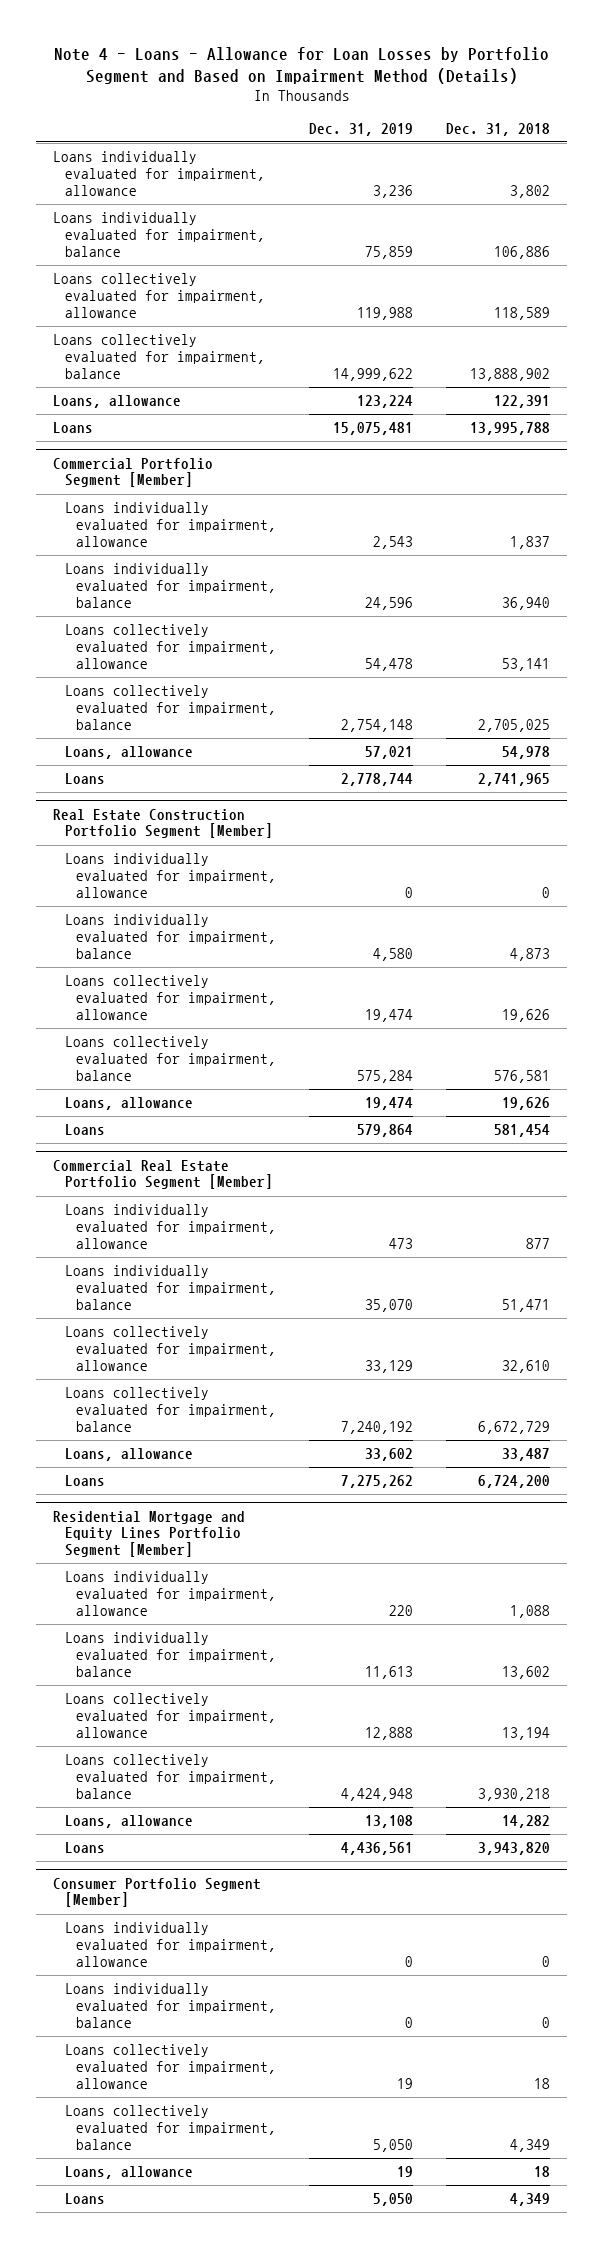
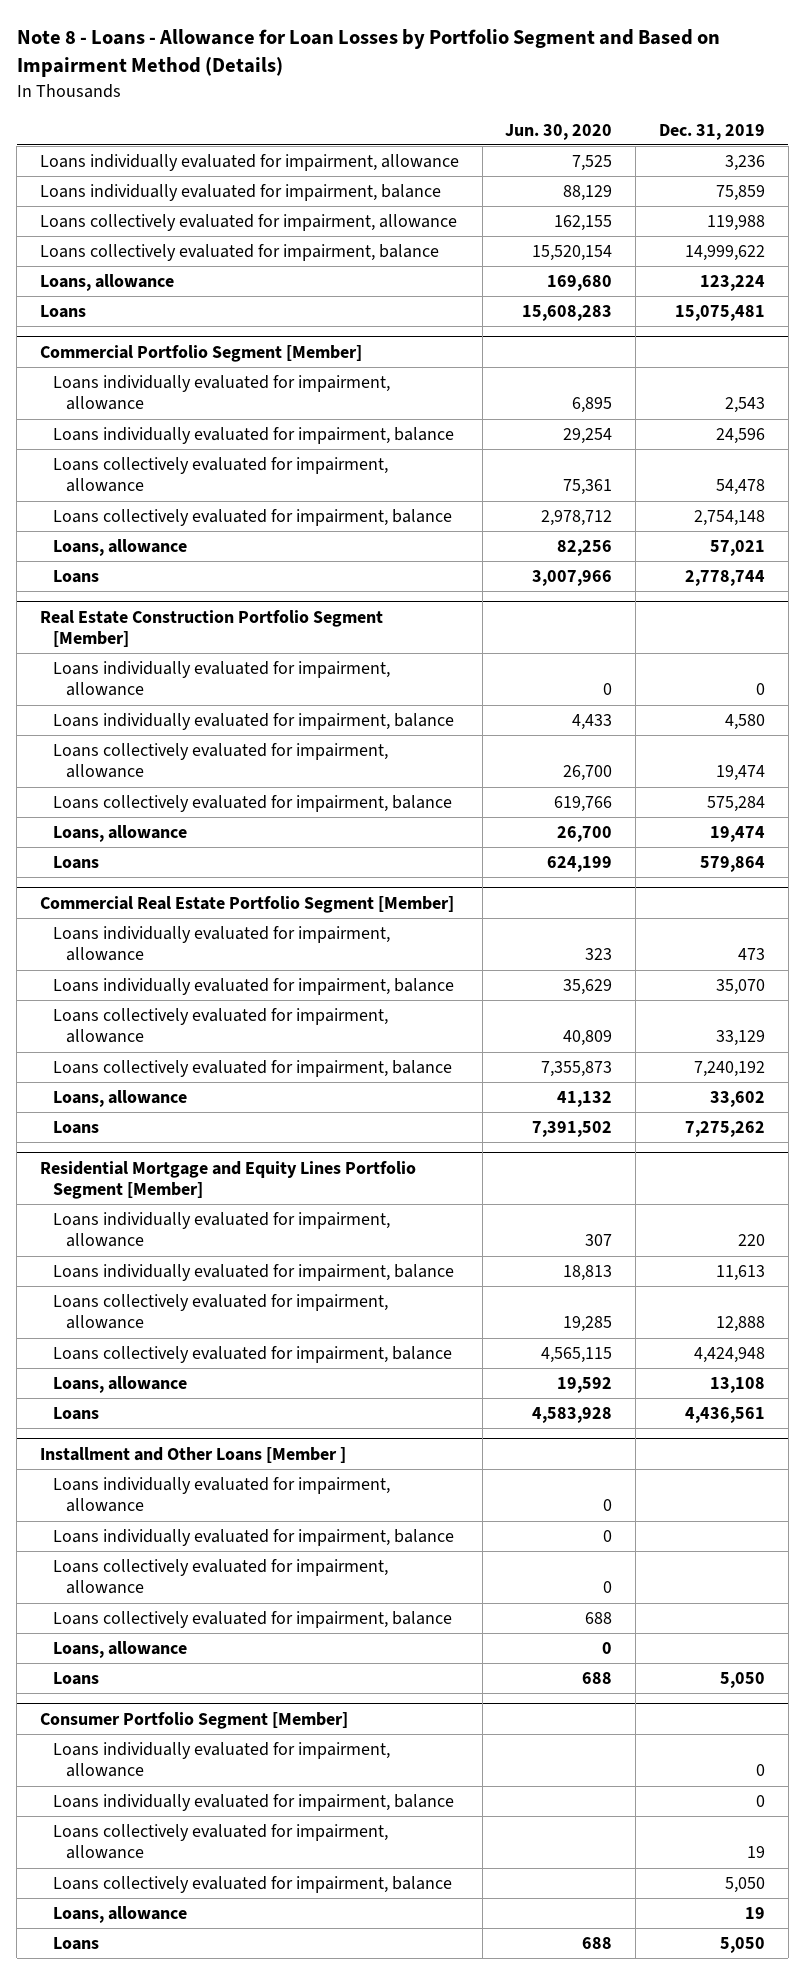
- Note 4 - Loans - Allowance for Loan Losses by Portfolio Segment and Based on Impairment Method (Details)
+ Note 8 - Loans - Allowance for Loan Losses by Portfolio Segment and Based on Impairment Method (Details)
- | Dec. 31, 2019 | Dec. 31, 2018
+ | Jun. 30, 2020 | Dec. 31, 2019
+ Installment and Other Loans [Member ]
+ Loans individually evaluated for impairment, allowance | 0 |
+ Loans individually evaluated for impairment, balance | 0 |
+ Loans collectively evaluated for impairment, allowance | 0 |
+ Loans collectively evaluated for impairment, balance | 688 |
+ Loans, allowance | 0 |
+ Loans | 688 | 5,050

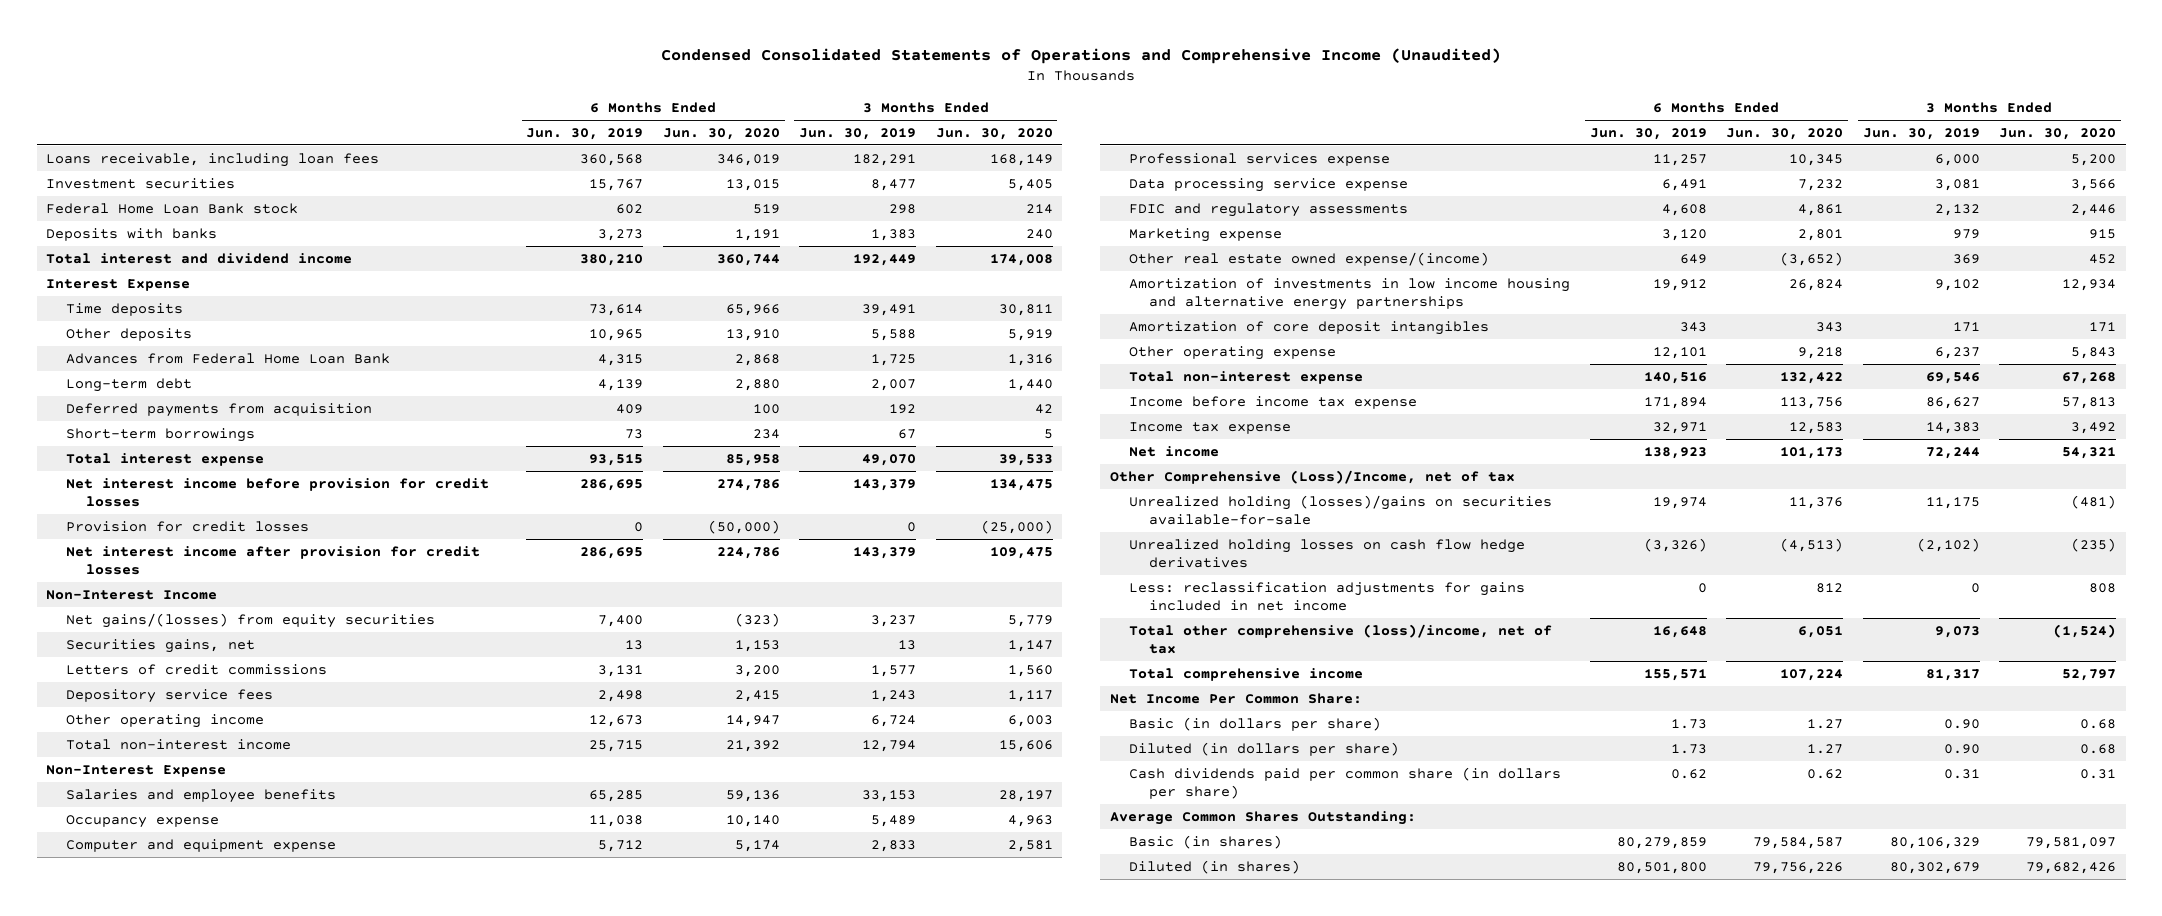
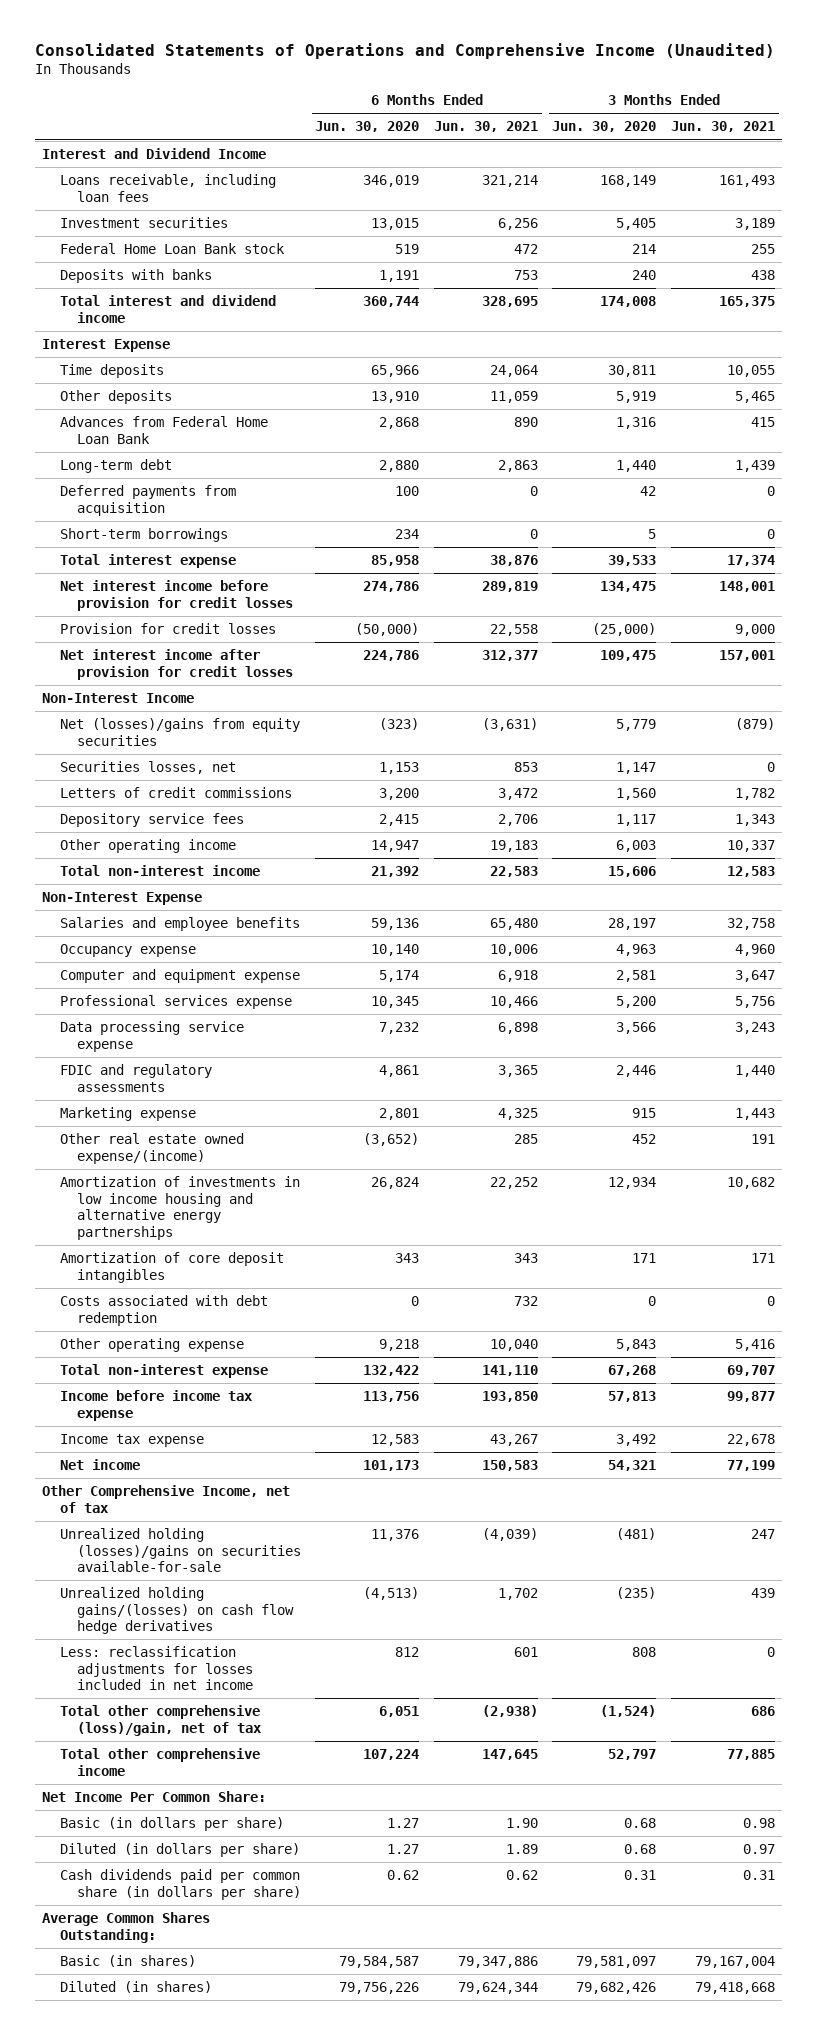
- Condensed Consolidated Statements of Operations and Comprehensive Income (Unaudited)
+ Consolidated Statements of Operations and Comprehensive Income (Unaudited)
- | 6 Months Ended Jun. 30, 2019 | 6 Months Ended Jun. 30, 2020 | 3 Months Ended Jun. 30, 2019 | 3 Months Ended Jun. 30, 2020
+ | 6 Months Ended Jun. 30, 2020 | 6 Months Ended Jun. 30, 2021 | 3 Months Ended Jun. 30, 2020 | 3 Months Ended Jun. 30, 2021
+ Interest and Dividend Income
- Net gains/(losses) from equity securities | 7,400 | (323) | 3,237 | 5,779
- Securities gains, net | 13 | 1,153 | 13 | 1,147
+ Net (losses)/gains from equity securities | (323) | (3,631) | 5,779 | (879)
+ Securities losses, net | 1,153 | 853 | 1,147 | 0
+ Costs associated with debt redemption | 0 | 732 | 0 | 0
- Other Comprehensive (Loss)/Income, net of tax
+ Other Comprehensive Income, net of tax
- Unrealized holding losses on cash flow hedge derivatives | (3,326) | (4,513) | (2,102) | (235)
- Less: reclassification adjustments for gains included in net income | 0 | 812 | 0 | 808
- Total other comprehensive (loss)/income, net of tax | 16,648 | 6,051 | 9,073 | (1,524)
- Total comprehensive income | 155,571 | 107,224 | 81,317 | 52,797
+ Unrealized holding gains/(losses) on cash flow hedge derivatives | (4,513) | 1,702 | (235) | 439
+ Less: reclassification adjustments for losses included in net income | 812 | 601 | 808 | 0
+ Total other comprehensive (loss)/gain, net of tax | 6,051 | (2,938) | (1,524) | 686
+ Total other comprehensive income | 107,224 | 147,645 | 52,797 | 77,885

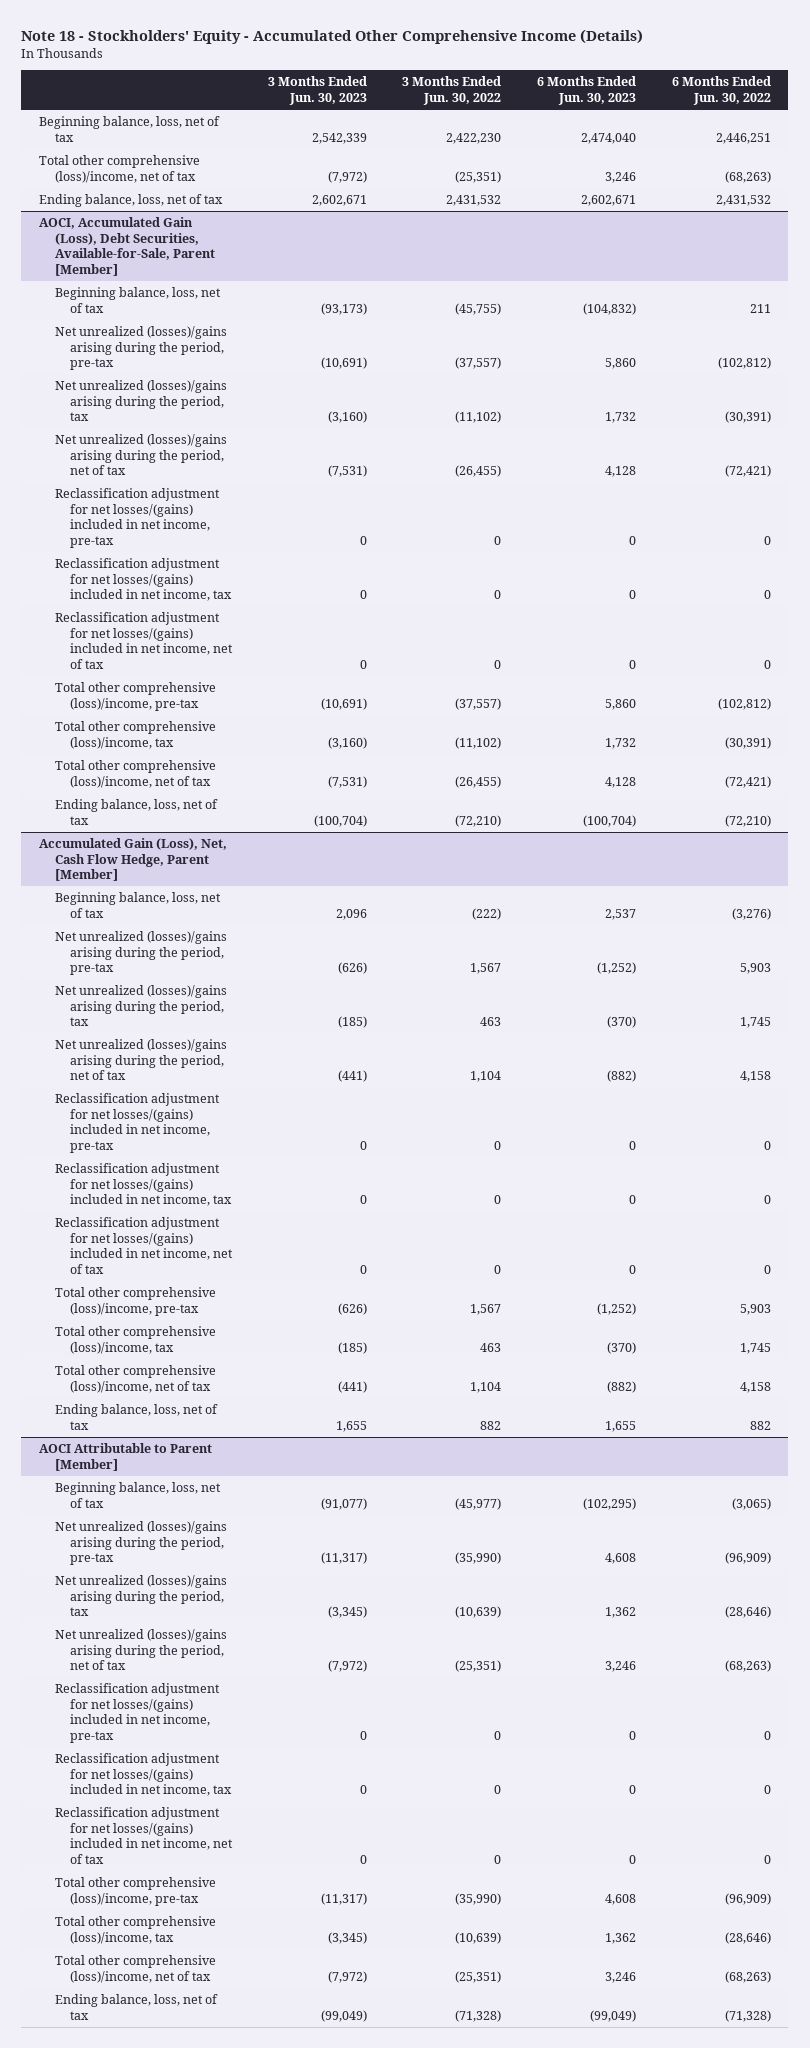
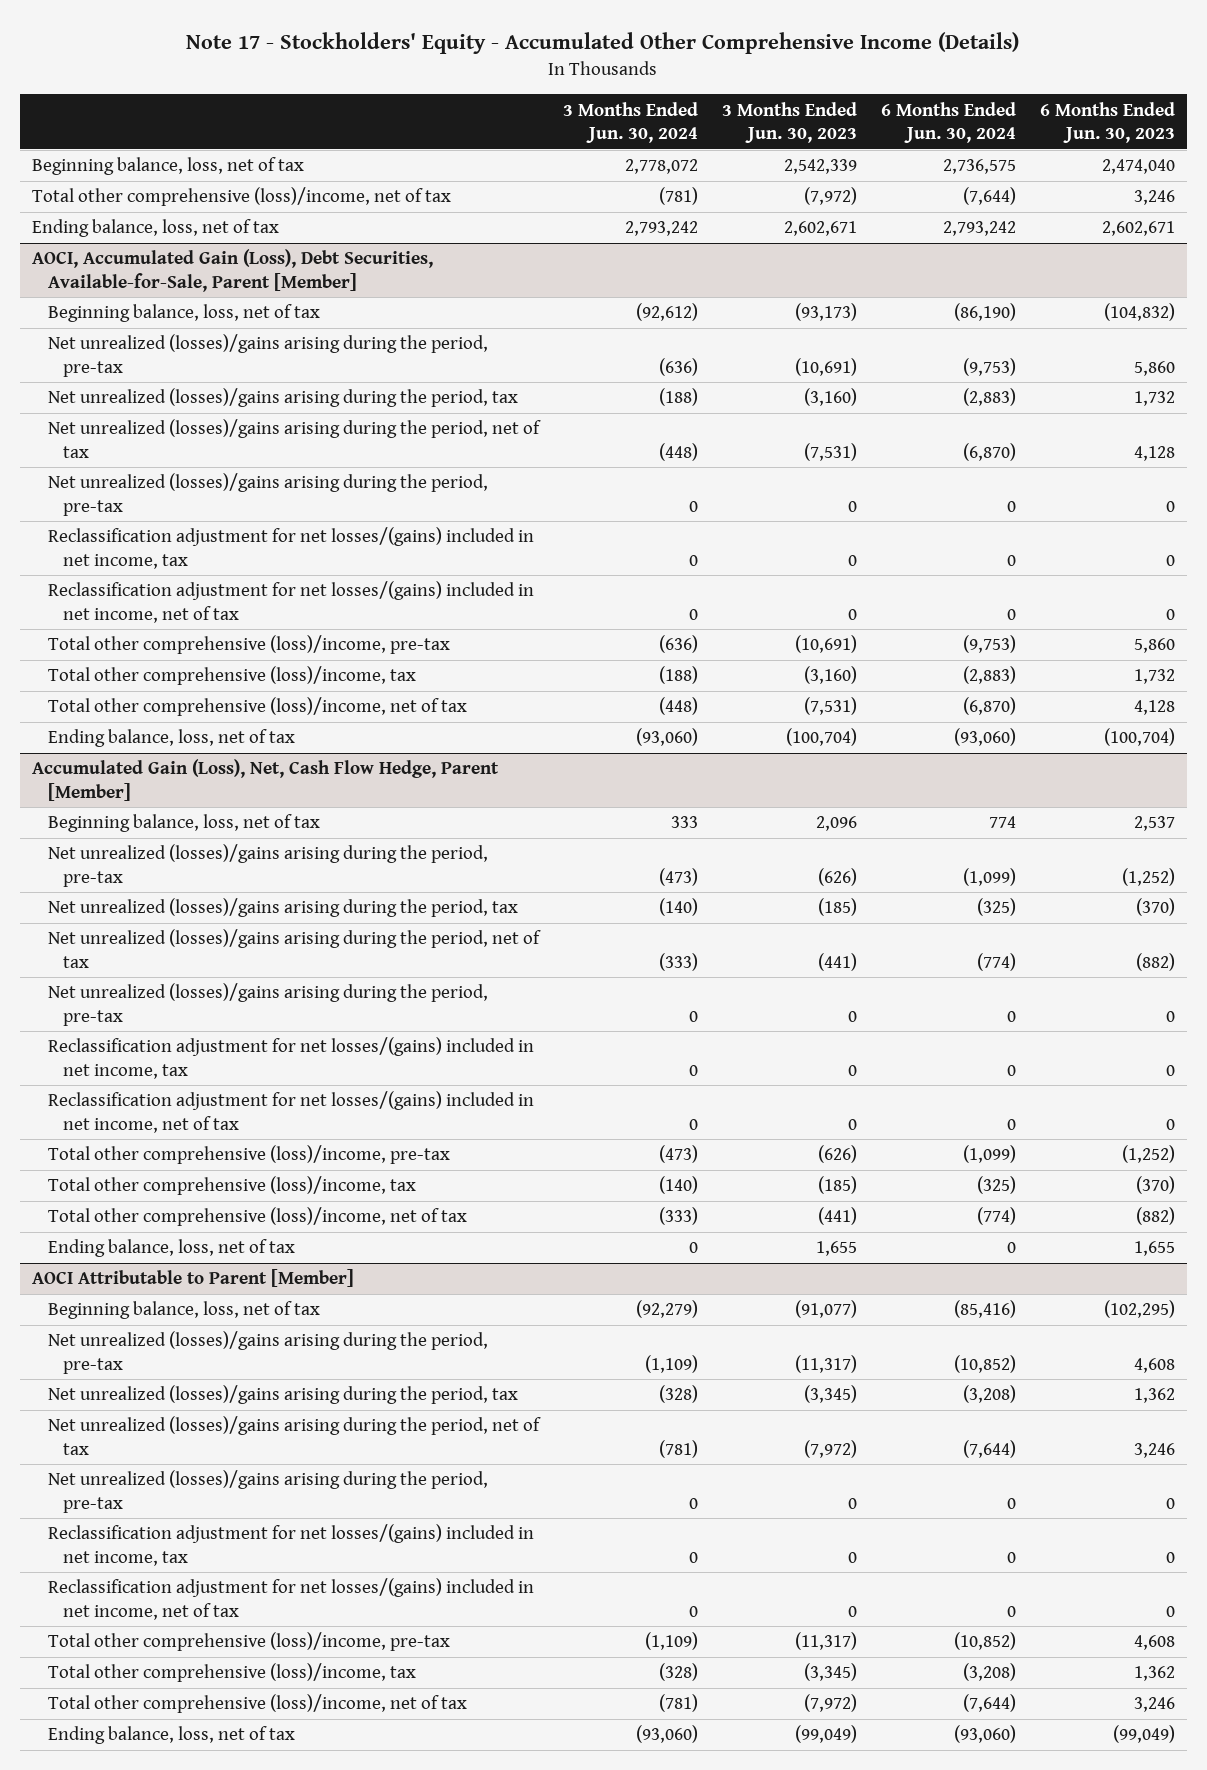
- Note 18 - Stockholders' Equity - Accumulated Other Comprehensive Income (Details)
+ Note 17 - Stockholders' Equity - Accumulated Other Comprehensive Income (Details)
- | 3 Months Ended Jun. 30, 2023 | 3 Months Ended Jun. 30, 2022 | 6 Months Ended Jun. 30, 2023 | 6 Months Ended Jun. 30, 2022
+ | 3 Months Ended Jun. 30, 2024 | 3 Months Ended Jun. 30, 2023 | 6 Months Ended Jun. 30, 2024 | 6 Months Ended Jun. 30, 2023
@ AOCI, Accumulated Gain (Loss), Debt Securities, Available-for-Sale, Parent [Member]
- Reclassification adjustment for net losses/(gains) included in net income, pre-tax | 0 | 0 | 0 | 0
+ Net unrealized (losses)/gains arising during the period, pre-tax | 0 | 0 | 0 | 0
@ Accumulated Gain (Loss), Net, Cash Flow Hedge, Parent [Member]
- Reclassification adjustment for net losses/(gains) included in net income, pre-tax | 0 | 0 | 0 | 0
+ Net unrealized (losses)/gains arising during the period, pre-tax | 0 | 0 | 0 | 0
@ AOCI Attributable to Parent [Member]
- Reclassification adjustment for net losses/(gains) included in net income, pre-tax | 0 | 0 | 0 | 0
+ Net unrealized (losses)/gains arising during the period, pre-tax | 0 | 0 | 0 | 0

